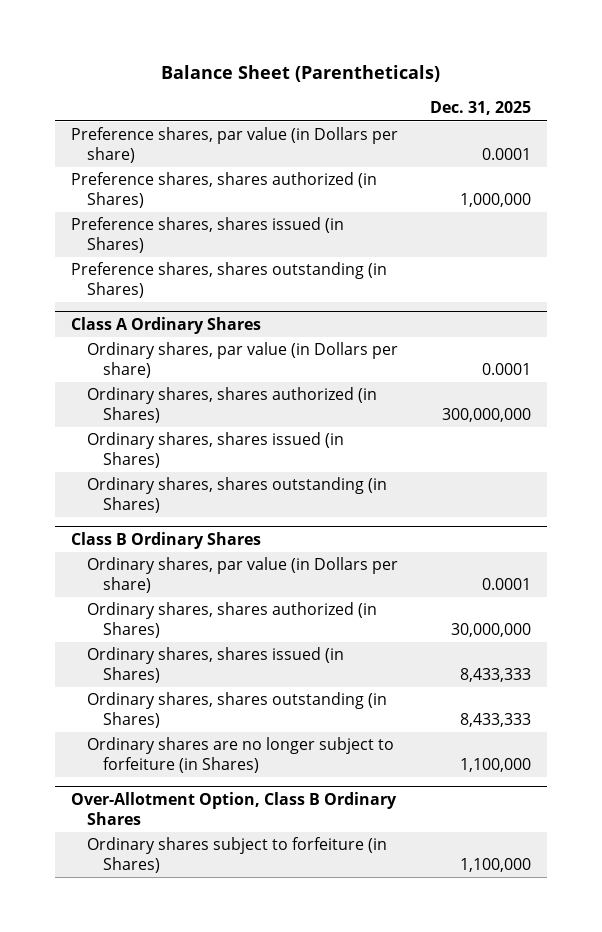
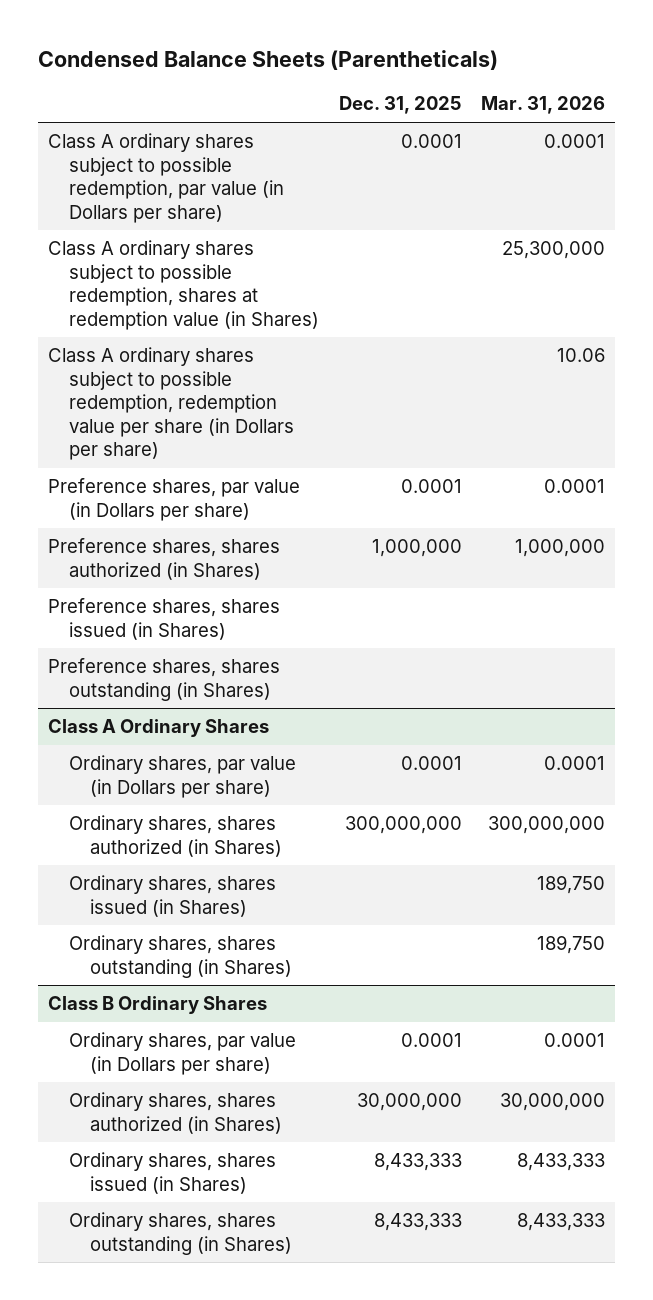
- Balance Sheet (Parentheticals)
+ Condensed Balance Sheets (Parentheticals)
- | Dec. 31, 2025
+ | Dec. 31, 2025 | Mar. 31, 2026
+ Class A ordinary shares subject to possible redemption, par value (in Dollars per share) | 0.0001 | 0.0001
+ Class A ordinary shares subject to possible redemption, shares at redemption value (in Shares) | | 25,300,000
+ Class A ordinary shares subject to possible redemption, redemption value per share (in Dollars per share) | | 10.06
@ Class B Ordinary Shares
- Ordinary shares are no longer subject to forfeiture (in Shares) | 1,100,000
- Over-Allotment Option, Class B Ordinary Shares
- Ordinary shares subject to forfeiture (in Shares) | 1,100,000

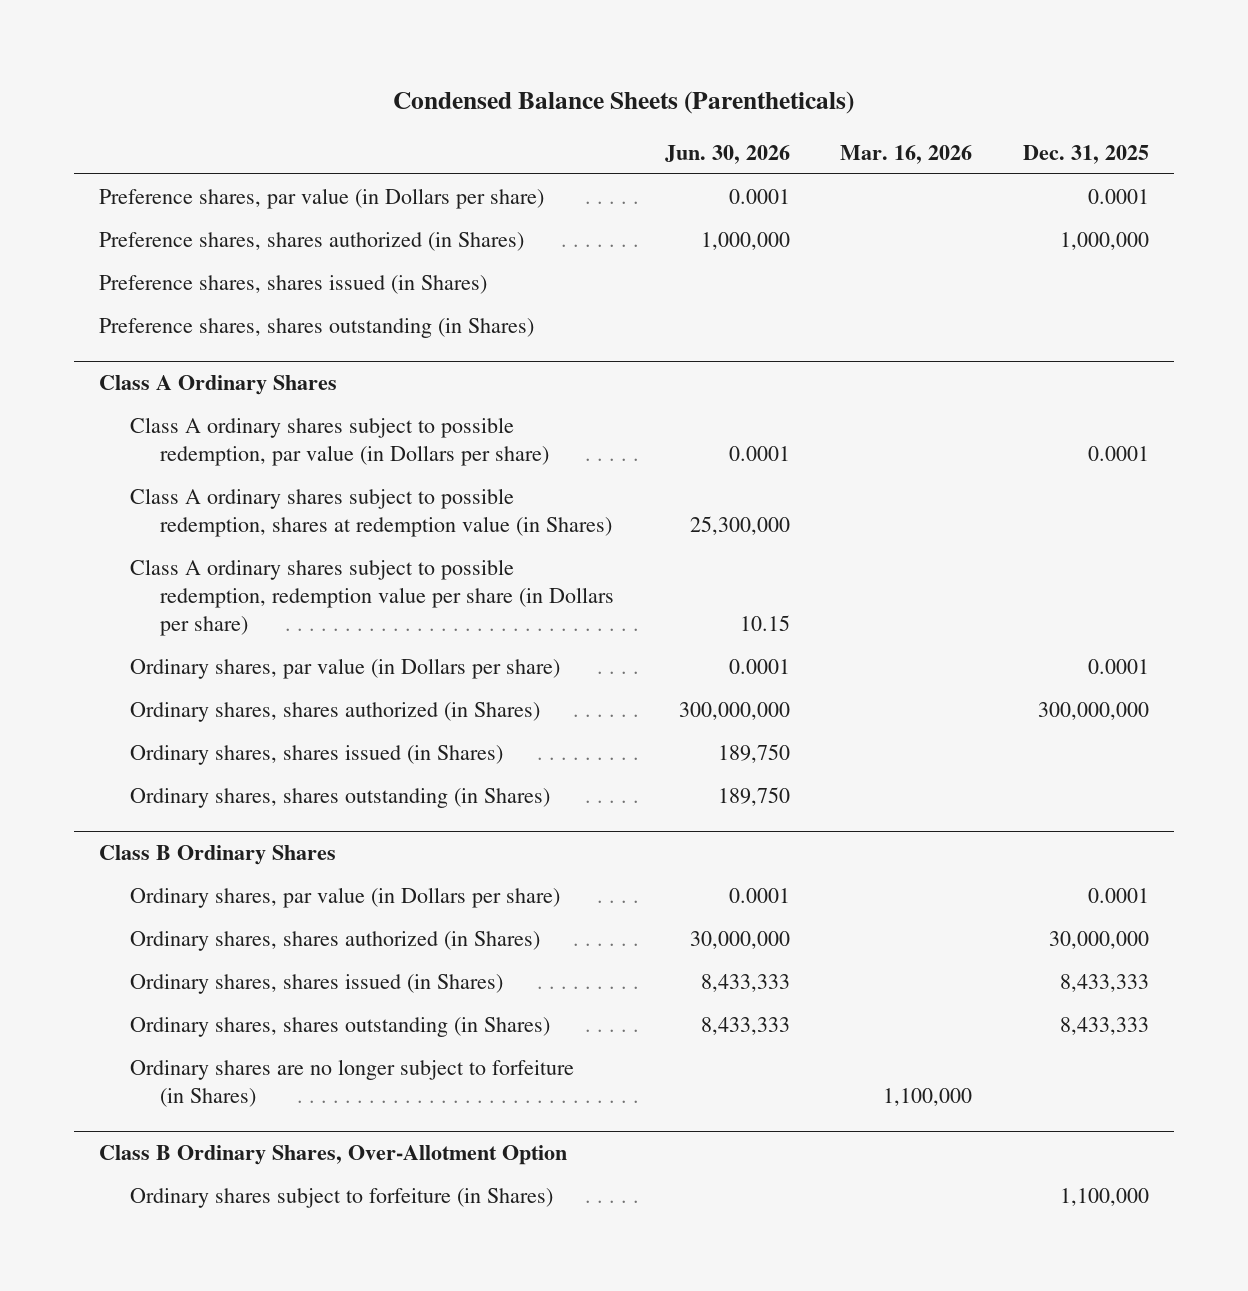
- | Dec. 31, 2025 | Mar. 31, 2026
+ | Jun. 30, 2026 | Mar. 16, 2026 | Dec. 31, 2025
- Class A ordinary shares subject to possible redemption, par value (in Dollars per share) | 0.0001 | 0.0001
- Class A ordinary shares subject to possible redemption, shares at redemption value (in Shares) | | 25,300,000
- Class A ordinary shares subject to possible redemption, redemption value per share (in Dollars per share) | | 10.06
@ Class A Ordinary Shares
+ Class A ordinary shares subject to possible redemption, par value (in Dollars per share) | 0.0001 | | 0.0001
+ Class A ordinary shares subject to possible redemption, shares at redemption value (in Shares) | 25,300,000 | |
+ Class A ordinary shares subject to possible redemption, redemption value per share (in Dollars per share) | 10.15 | |
@ Class B Ordinary Shares
+ Ordinary shares are no longer subject to forfeiture (in Shares) | | 1,100,000 |
+ Class B Ordinary Shares, Over-Allotment Option
+ Ordinary shares subject to forfeiture (in Shares) | | | 1,100,000

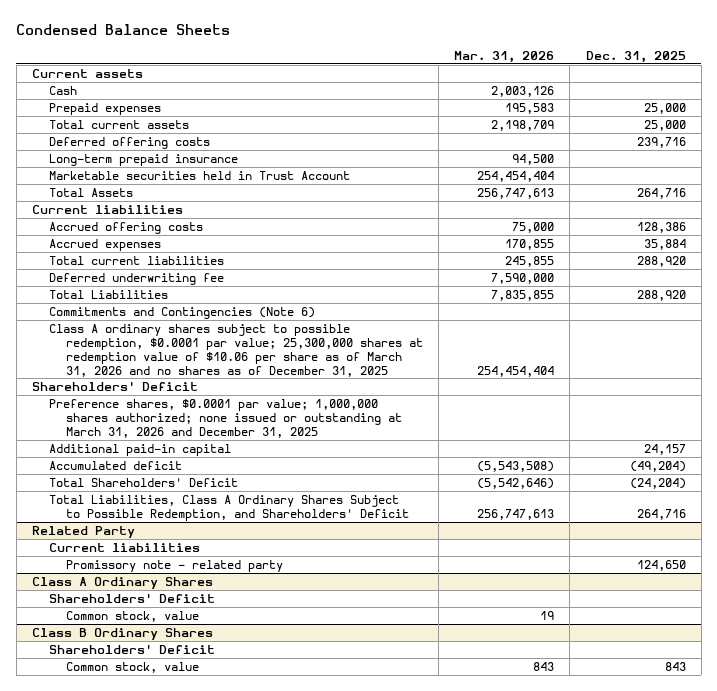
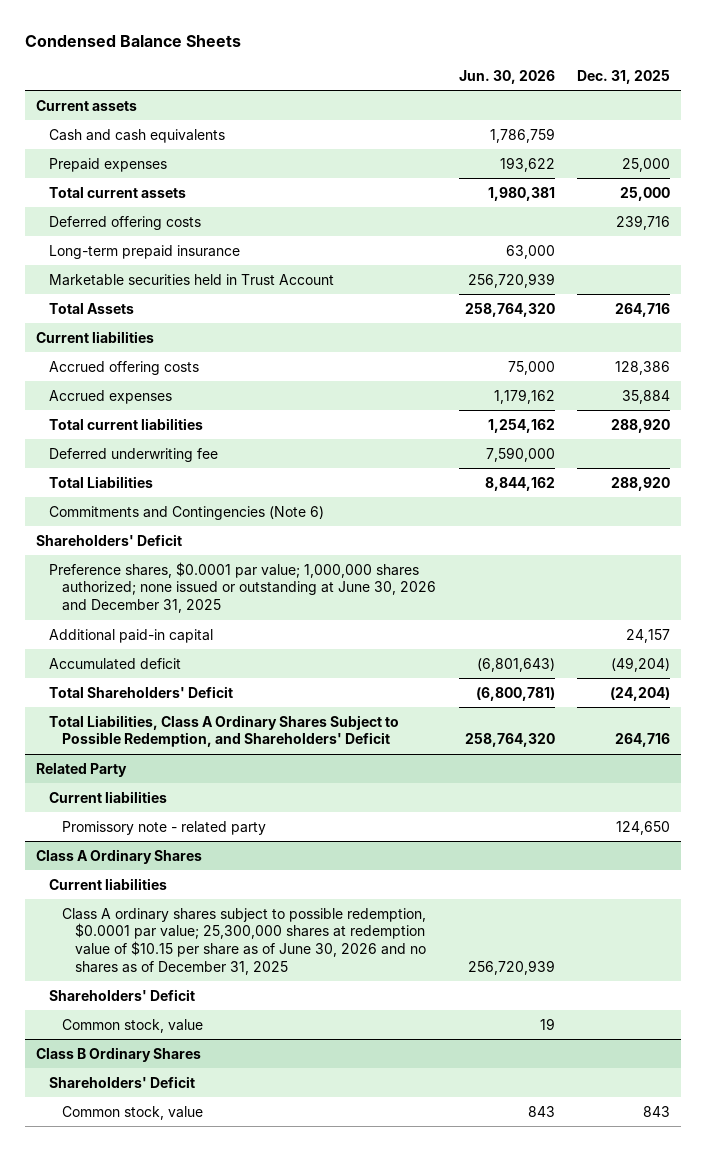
- | Mar. 31, 2026 | Dec. 31, 2025
+ | Jun. 30, 2026 | Dec. 31, 2025
- Cash | 2,003,126 |
+ Cash and cash equivalents | 1,786,759 |
- Class A ordinary shares subject to possible redemption, $0.0001 par value; 25,300,000 shares at redemption value of $10.06 per share as of March 31, 2026 and no shares as of December 31, 2025 | 254,454,404 |
- Preference shares, $0.0001 par value; 1,000,000 shares authorized; none issued or outstanding at March 31, 2026 and December 31, 2025
+ Preference shares, $0.0001 par value; 1,000,000 shares authorized; none issued or outstanding at June 30, 2026 and December 31, 2025
@ Class A Ordinary Shares
+ Current liabilities
+ Class A ordinary shares subject to possible redemption, $0.0001 par value; 25,300,000 shares at redemption value of $10.15 per share as of June 30, 2026 and no shares as of December 31, 2025 | 256,720,939 |

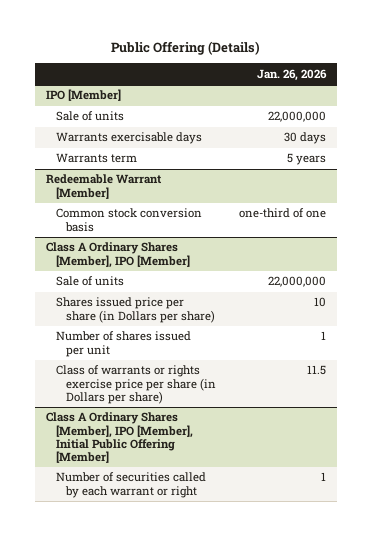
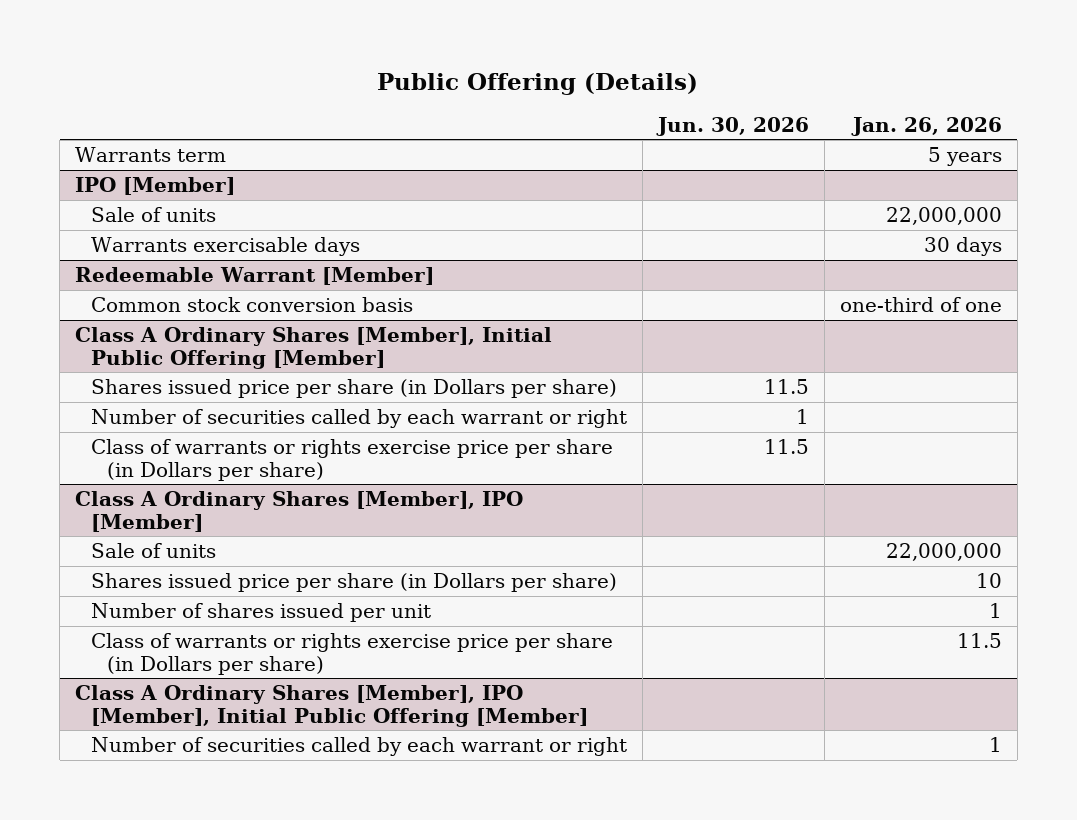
- | Jan. 26, 2026
+ | Jun. 30, 2026 | Jan. 26, 2026
+ Warrants term | | 5 years
@ IPO [Member]
- Warrants term | 5 years
+ Class A Ordinary Shares [Member], Initial Public Offering [Member]
+ Shares issued price per share (in Dollars per share) | 11.5 |
+ Number of securities called by each warrant or right | 1 |
+ Class of warrants or rights exercise price per share (in Dollars per share) | 11.5 |

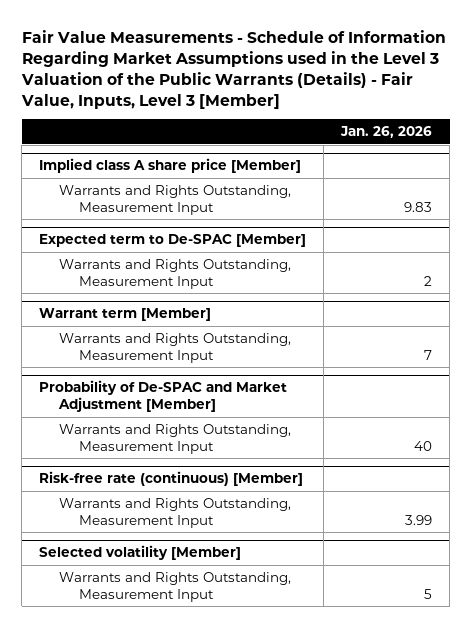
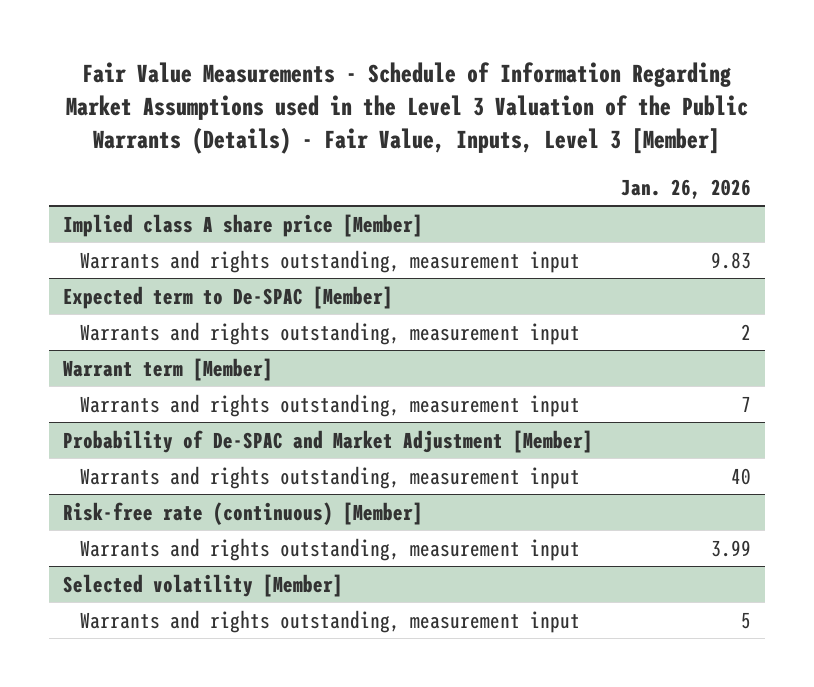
@ Implied class A share price [Member]
- Warrants and Rights Outstanding, Measurement Input | 9.83
+ Warrants and rights outstanding, measurement input | 9.83
@ Expected term to De-SPAC [Member]
- Warrants and Rights Outstanding, Measurement Input | 2
+ Warrants and rights outstanding, measurement input | 2
@ Warrant term [Member]
- Warrants and Rights Outstanding, Measurement Input | 7
+ Warrants and rights outstanding, measurement input | 7
@ Probability of De-SPAC and Market Adjustment [Member]
- Warrants and Rights Outstanding, Measurement Input | 40
+ Warrants and rights outstanding, measurement input | 40
@ Risk-free rate (continuous) [Member]
- Warrants and Rights Outstanding, Measurement Input | 3.99
+ Warrants and rights outstanding, measurement input | 3.99
@ Selected volatility [Member]
- Warrants and Rights Outstanding, Measurement Input | 5
+ Warrants and rights outstanding, measurement input | 5

